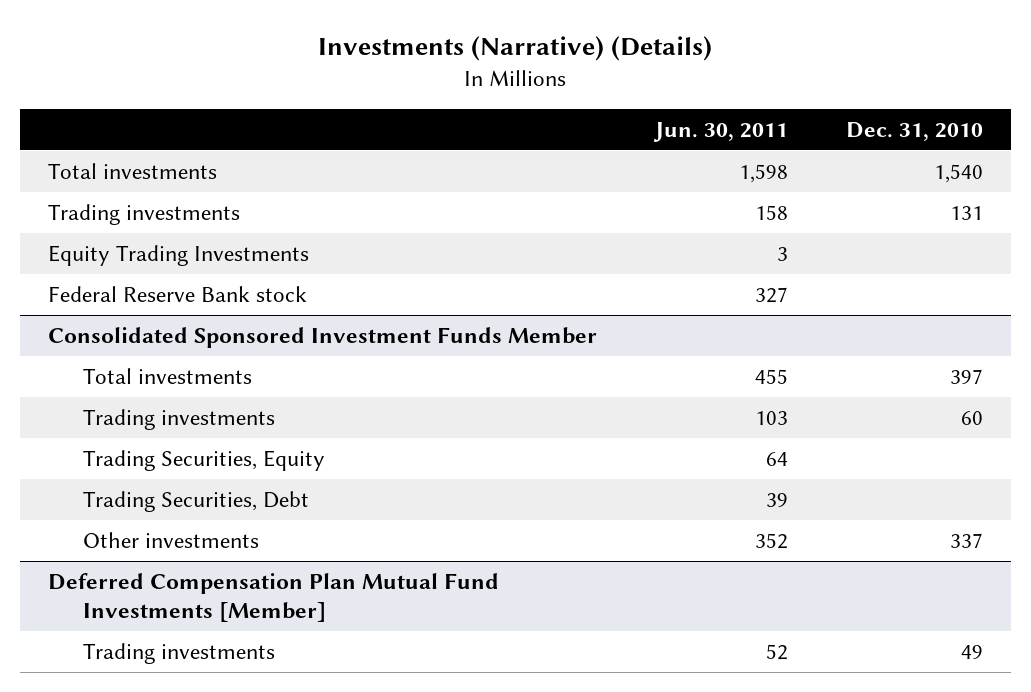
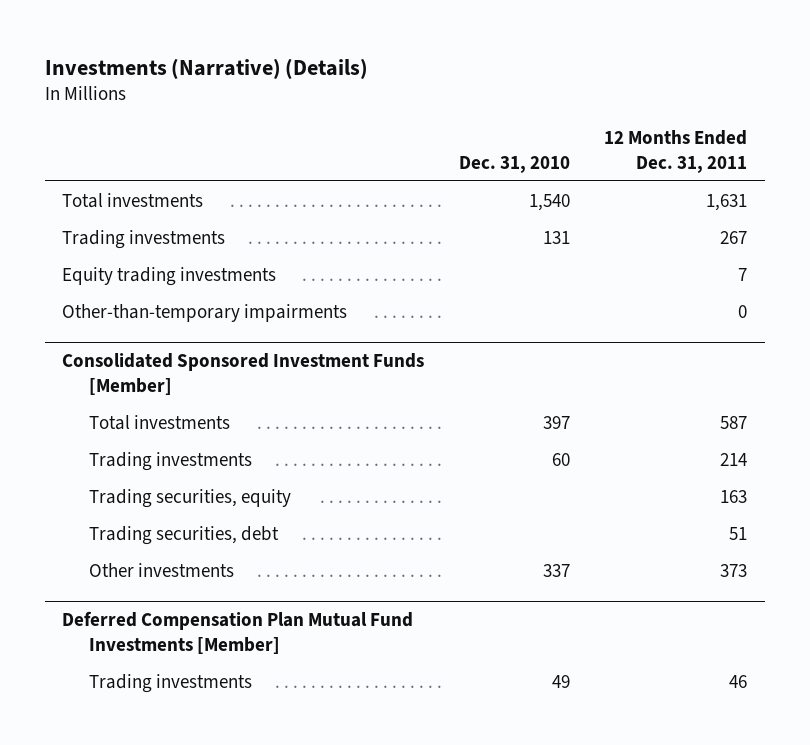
- | Jun. 30, 2011 | Dec. 31, 2010
+ | Dec. 31, 2010 | 12 Months Ended Dec. 31, 2011
- Equity Trading Investments | 3 |
- Federal Reserve Bank stock | 327 |
- Consolidated Sponsored Investment Funds Member
+ Equity trading investments | | 7
+ Other-than-temporary impairments | | 0
+ Consolidated Sponsored Investment Funds [Member]
- Trading Securities, Equity | 64 |
- Trading Securities, Debt | 39 |
+ Trading securities, equity | | 163
+ Trading securities, debt | | 51

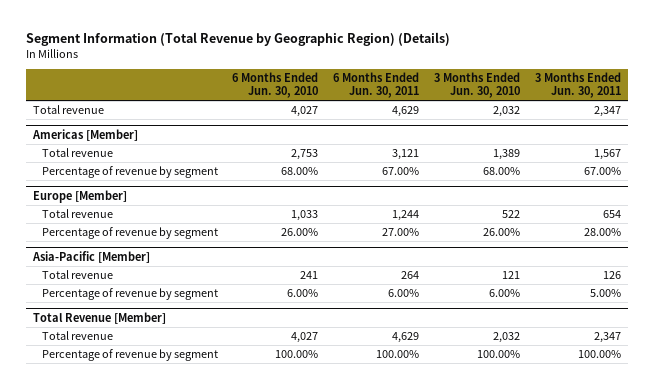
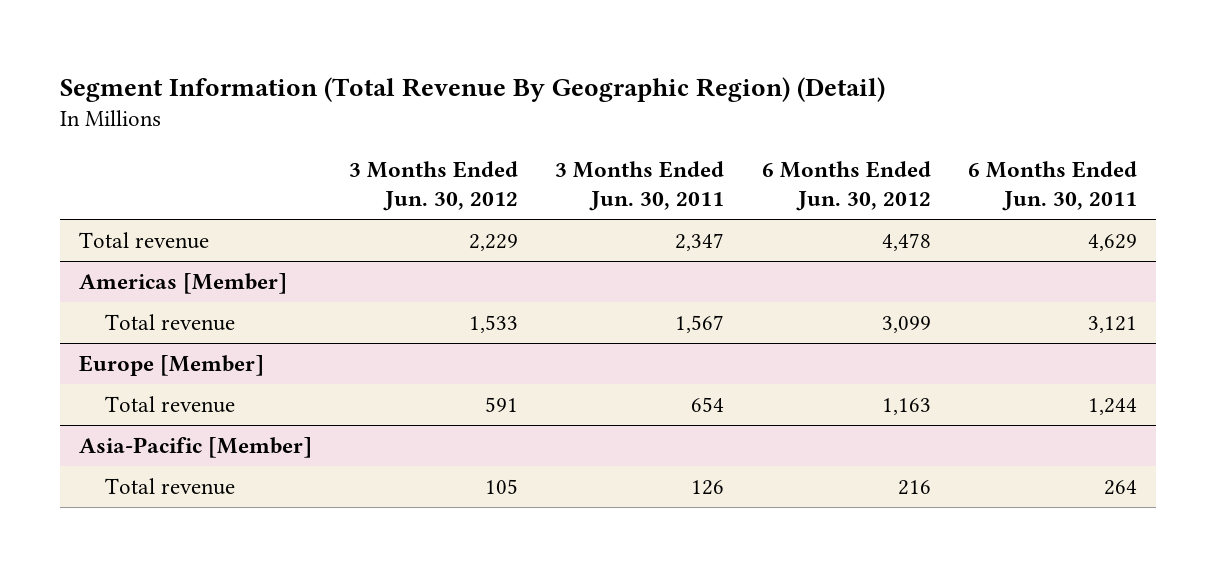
- Segment Information (Total Revenue by Geographic Region) (Details)
+ Segment Information (Total Revenue By Geographic Region) (Detail)
- | 6 Months Ended Jun. 30, 2010 | 6 Months Ended Jun. 30, 2011 | 3 Months Ended Jun. 30, 2010 | 3 Months Ended Jun. 30, 2011
+ | 3 Months Ended Jun. 30, 2012 | 3 Months Ended Jun. 30, 2011 | 6 Months Ended Jun. 30, 2012 | 6 Months Ended Jun. 30, 2011
@ Americas [Member]
- Percentage of revenue by segment | 68.00% | 67.00% | 68.00% | 67.00%
@ Europe [Member]
- Percentage of revenue by segment | 26.00% | 27.00% | 26.00% | 28.00%
@ Asia-Pacific [Member]
- Percentage of revenue by segment | 6.00% | 6.00% | 6.00% | 5.00%
- Total Revenue [Member]
- Total revenue | 4,027 | 4,629 | 2,032 | 2,347
- Percentage of revenue by segment | 100.00% | 100.00% | 100.00% | 100.00%

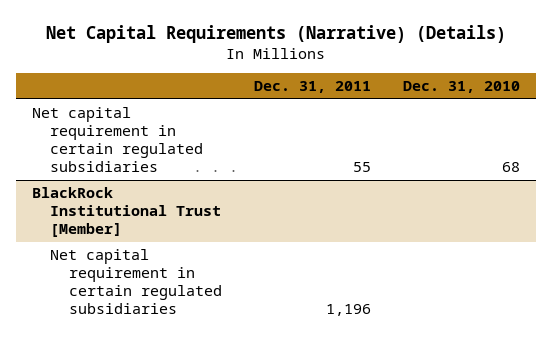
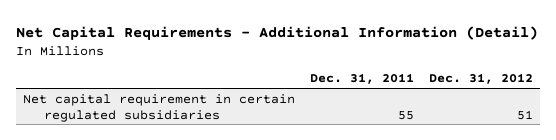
- Net Capital Requirements (Narrative) (Details)
+ Net Capital Requirements - Additional Information (Detail)
- | Dec. 31, 2011 | Dec. 31, 2010
+ | Dec. 31, 2011 | Dec. 31, 2012
- BlackRock Institutional Trust [Member]
- Net capital requirement in certain regulated subsidiaries | 1,196 |

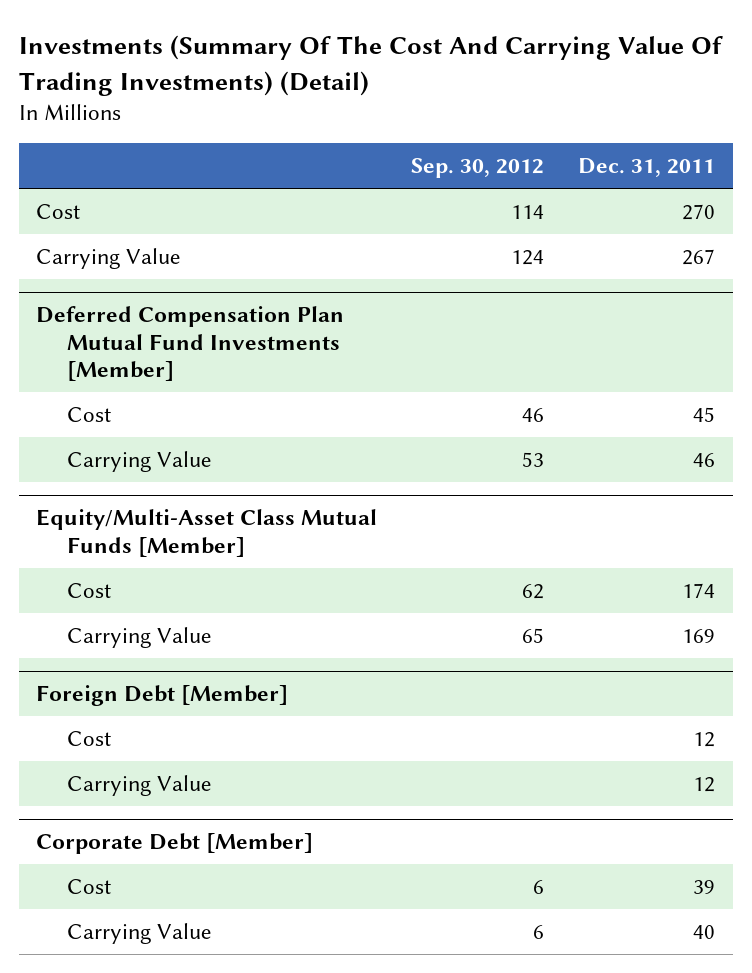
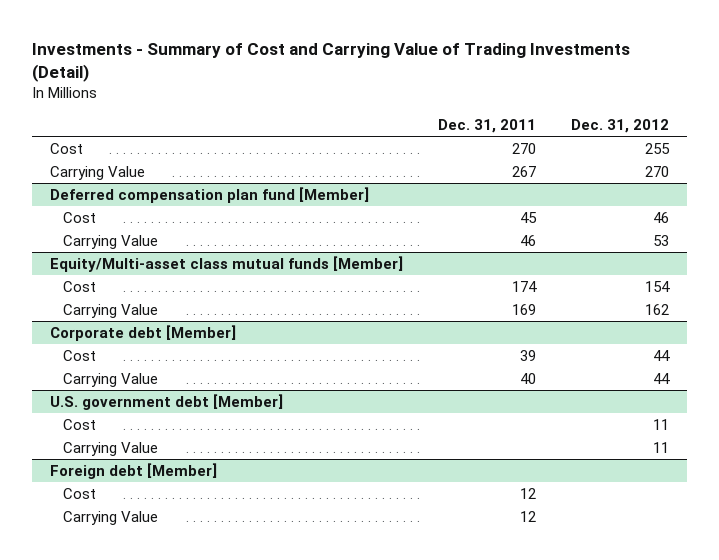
- Investments (Summary Of The Cost And Carrying Value Of Trading Investments) (Detail)
+ Investments - Summary of Cost and Carrying Value of Trading Investments (Detail)
- | Sep. 30, 2012 | Dec. 31, 2011
+ | Dec. 31, 2011 | Dec. 31, 2012
- Deferred Compensation Plan Mutual Fund Investments [Member]
+ Deferred compensation plan fund [Member]
- Equity/Multi-Asset Class Mutual Funds [Member]
+ Equity/Multi-asset class mutual funds [Member]
- Foreign Debt [Member]
- Cost | | 12
- Carrying Value | | 12
- Corporate Debt [Member]
+ Corporate debt [Member]
+ U.S. government debt [Member]
+ Cost | | 11
+ Carrying Value | | 11
+ Foreign debt [Member]
+ Cost | 12 |
+ Carrying Value | 12 |

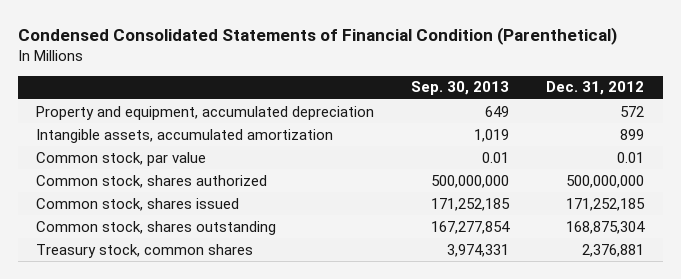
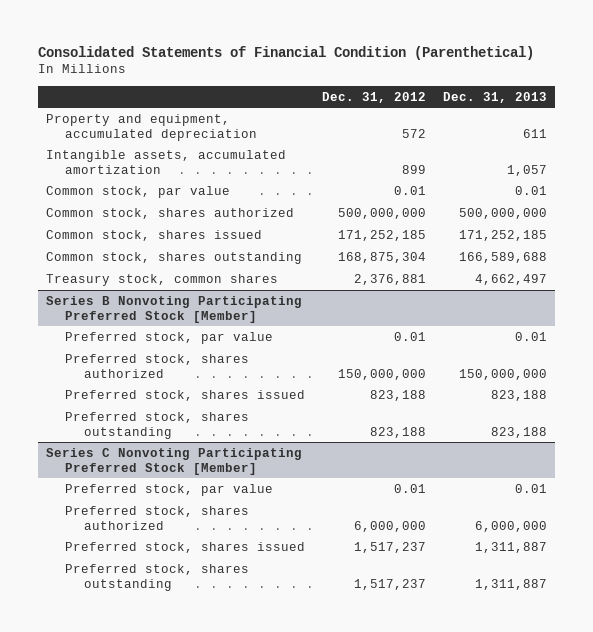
- Condensed Consolidated Statements of Financial Condition (Parenthetical)
+ Consolidated Statements of Financial Condition (Parenthetical)
- | Sep. 30, 2013 | Dec. 31, 2012
+ | Dec. 31, 2012 | Dec. 31, 2013
+ Series B Nonvoting Participating Preferred Stock [Member]
+ Preferred stock, par value | 0.01 | 0.01
+ Preferred stock, shares authorized | 150,000,000 | 150,000,000
+ Preferred stock, shares issued | 823,188 | 823,188
+ Preferred stock, shares outstanding | 823,188 | 823,188
+ Series C Nonvoting Participating Preferred Stock [Member]
+ Preferred stock, par value | 0.01 | 0.01
+ Preferred stock, shares authorized | 6,000,000 | 6,000,000
+ Preferred stock, shares issued | 1,517,237 | 1,311,887
+ Preferred stock, shares outstanding | 1,517,237 | 1,311,887

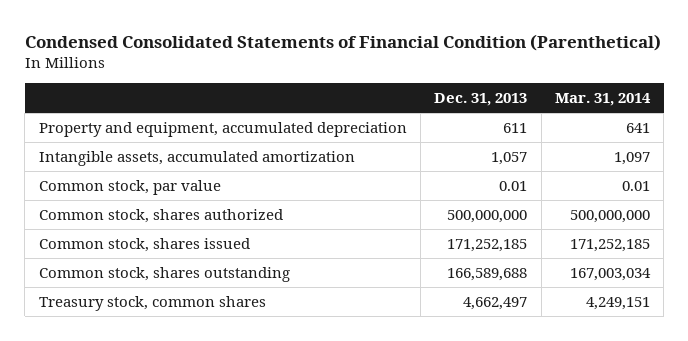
- Consolidated Statements of Financial Condition (Parenthetical)
+ Condensed Consolidated Statements of Financial Condition (Parenthetical)
- | Dec. 31, 2012 | Dec. 31, 2013
+ | Dec. 31, 2013 | Mar. 31, 2014
- Series B Nonvoting Participating Preferred Stock [Member]
- Preferred stock, par value | 0.01 | 0.01
- Preferred stock, shares authorized | 150,000,000 | 150,000,000
- Preferred stock, shares issued | 823,188 | 823,188
- Preferred stock, shares outstanding | 823,188 | 823,188
- Series C Nonvoting Participating Preferred Stock [Member]
- Preferred stock, par value | 0.01 | 0.01
- Preferred stock, shares authorized | 6,000,000 | 6,000,000
- Preferred stock, shares issued | 1,517,237 | 1,311,887
- Preferred stock, shares outstanding | 1,517,237 | 1,311,887

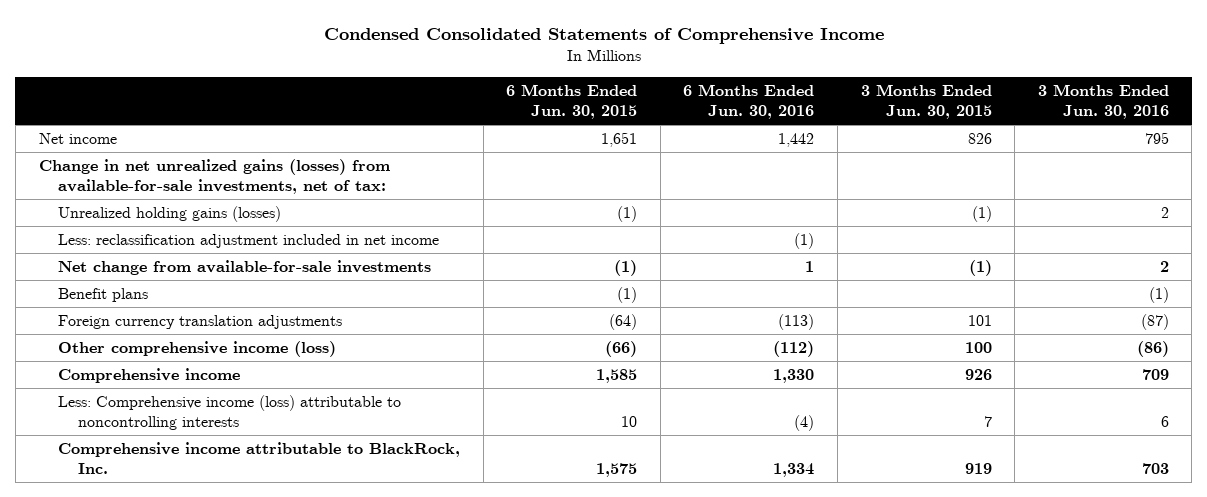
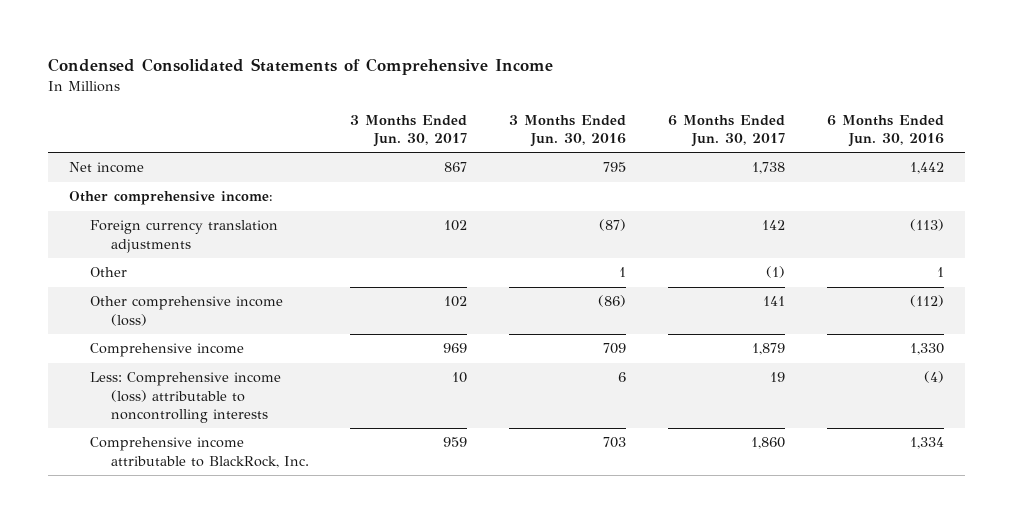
- | 6 Months Ended Jun. 30, 2015 | 6 Months Ended Jun. 30, 2016 | 3 Months Ended Jun. 30, 2015 | 3 Months Ended Jun. 30, 2016
+ | 3 Months Ended Jun. 30, 2017 | 3 Months Ended Jun. 30, 2016 | 6 Months Ended Jun. 30, 2017 | 6 Months Ended Jun. 30, 2016
- Change in net unrealized gains (losses) from available-for-sale investments, net of tax:
- Unrealized holding gains (losses) | (1) | | (1) | 2
- Less: reclassification adjustment included in net income | | (1) | |
- Net change from available-for-sale investments | (1) | 1 | (1) | 2
- Benefit plans | (1) | | | (1)
+ Other comprehensive income:
+ Other | | 1 | (1) | 1

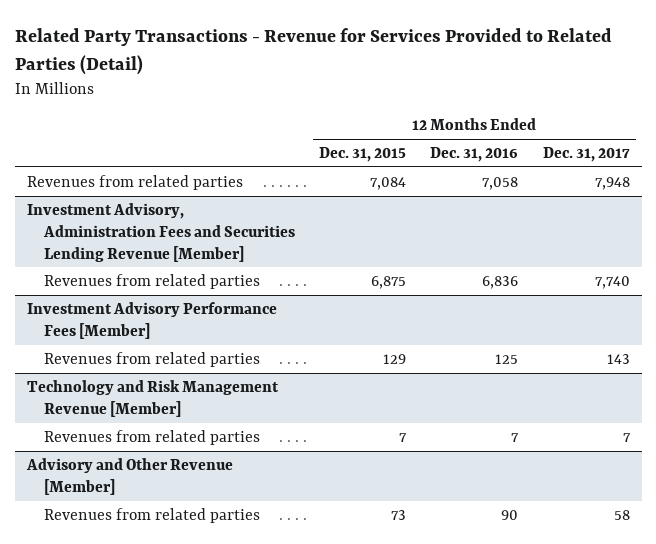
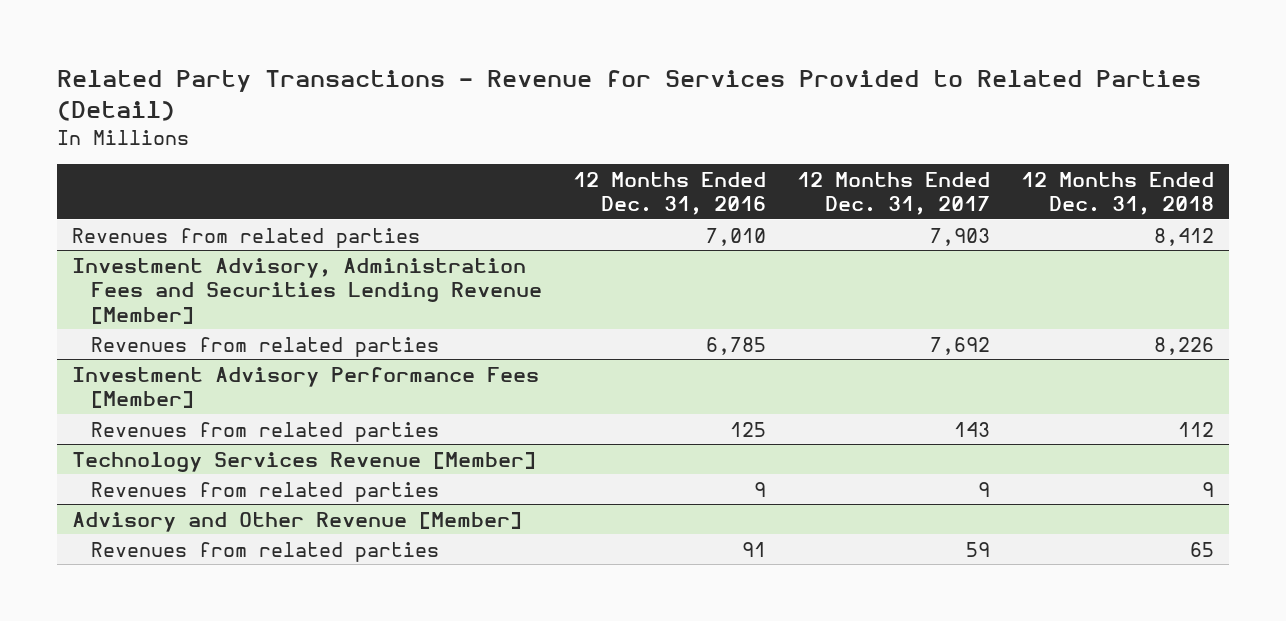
- | 12 Months Ended Dec. 31, 2015 | 12 Months Ended Dec. 31, 2016 | 12 Months Ended Dec. 31, 2017
+ | 12 Months Ended Dec. 31, 2016 | 12 Months Ended Dec. 31, 2017 | 12 Months Ended Dec. 31, 2018
- Revenues from related parties | 7,084 | 7,058 | 7,948
+ Revenues from related parties | 7,010 | 7,903 | 8,412
@ Investment Advisory, Administration Fees and Securities Lending Revenue [Member]
- Revenues from related parties | 6,875 | 6,836 | 7,740
+ Revenues from related parties | 6,785 | 7,692 | 8,226
- Technology and Risk Management Revenue [Member]
- Revenues from related parties | 7 | 7 | 7
+ Technology Services Revenue [Member]
+ Revenues from related parties | 9 | 9 | 9
@ Advisory and Other Revenue [Member]
- Revenues from related parties | 73 | 90 | 58
+ Revenues from related parties | 91 | 59 | 65

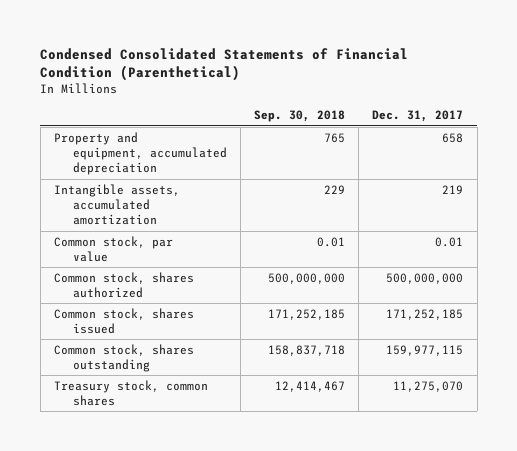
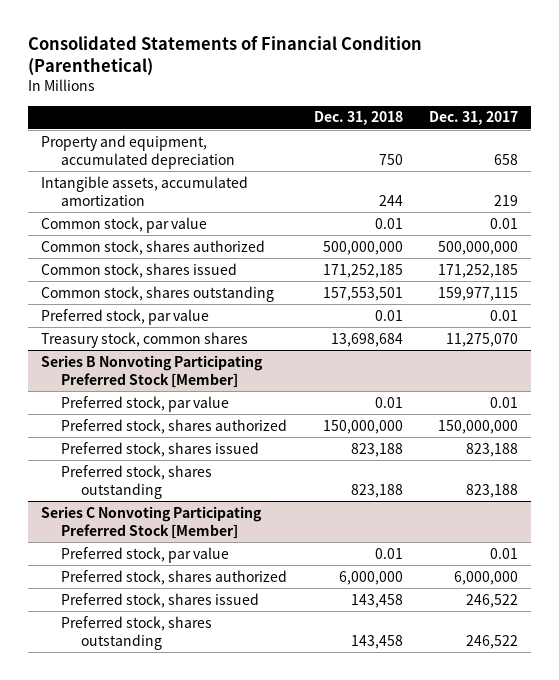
- Condensed Consolidated Statements of Financial Condition (Parenthetical)
+ Consolidated Statements of Financial Condition (Parenthetical)
- | Sep. 30, 2018 | Dec. 31, 2017
+ | Dec. 31, 2018 | Dec. 31, 2017
+ Preferred stock, par value | 0.01 | 0.01
+ Series B Nonvoting Participating Preferred Stock [Member]
+ Preferred stock, par value | 0.01 | 0.01
+ Preferred stock, shares authorized | 150,000,000 | 150,000,000
+ Preferred stock, shares issued | 823,188 | 823,188
+ Preferred stock, shares outstanding | 823,188 | 823,188
+ Series C Nonvoting Participating Preferred Stock [Member]
+ Preferred stock, par value | 0.01 | 0.01
+ Preferred stock, shares authorized | 6,000,000 | 6,000,000
+ Preferred stock, shares issued | 143,458 | 246,522
+ Preferred stock, shares outstanding | 143,458 | 246,522

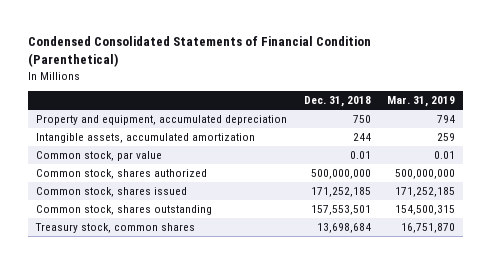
- Consolidated Statements of Financial Condition (Parenthetical)
+ Condensed Consolidated Statements of Financial Condition (Parenthetical)
- | Dec. 31, 2018 | Dec. 31, 2017
+ | Dec. 31, 2018 | Mar. 31, 2019
- Preferred stock, par value | 0.01 | 0.01
- Series B Nonvoting Participating Preferred Stock [Member]
- Preferred stock, par value | 0.01 | 0.01
- Preferred stock, shares authorized | 150,000,000 | 150,000,000
- Preferred stock, shares issued | 823,188 | 823,188
- Preferred stock, shares outstanding | 823,188 | 823,188
- Series C Nonvoting Participating Preferred Stock [Member]
- Preferred stock, par value | 0.01 | 0.01
- Preferred stock, shares authorized | 6,000,000 | 6,000,000
- Preferred stock, shares issued | 143,458 | 246,522
- Preferred stock, shares outstanding | 143,458 | 246,522

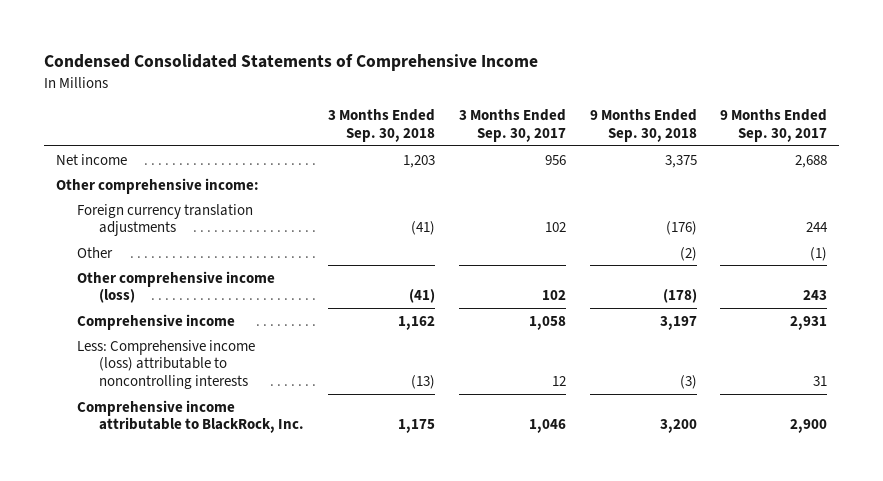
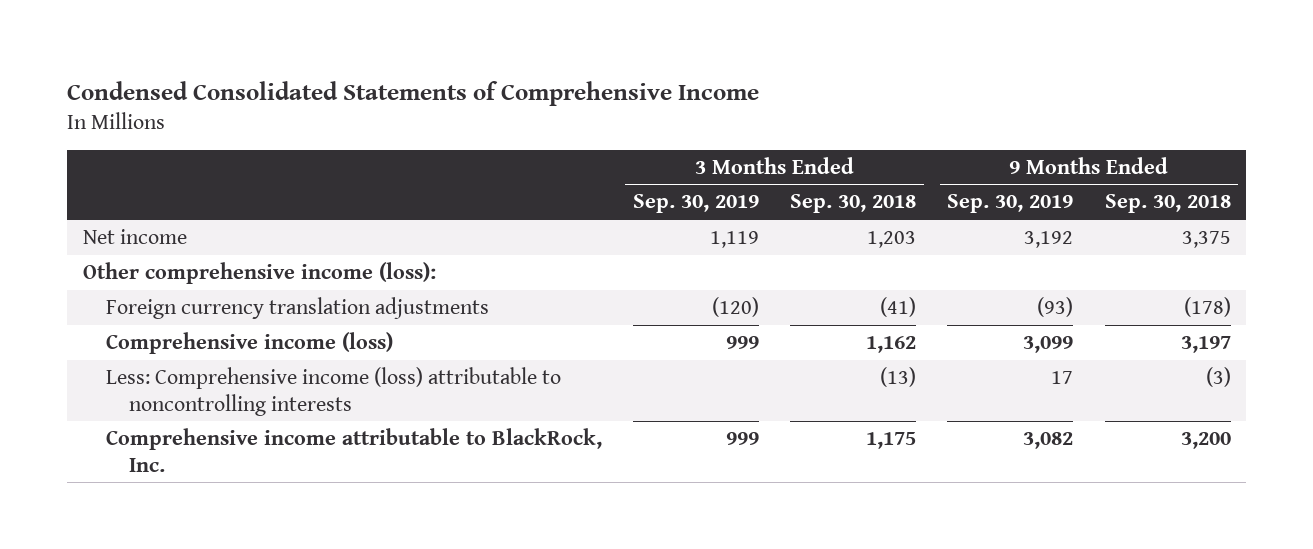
- | 3 Months Ended Sep. 30, 2018 | 3 Months Ended Sep. 30, 2017 | 9 Months Ended Sep. 30, 2018 | 9 Months Ended Sep. 30, 2017
+ | 3 Months Ended Sep. 30, 2019 | 3 Months Ended Sep. 30, 2018 | 9 Months Ended Sep. 30, 2019 | 9 Months Ended Sep. 30, 2018
- Other comprehensive income:
- Foreign currency translation adjustments | (41) | 102 | (176) | 244
- Other | | | (2) | (1)
- Other comprehensive income (loss) | (41) | 102 | (178) | 243
- Comprehensive income | 1,162 | 1,058 | 3,197 | 2,931
+ Other comprehensive income (loss):
+ Foreign currency translation adjustments | (120) | (41) | (93) | (178)
+ Comprehensive income (loss) | 999 | 1,162 | 3,099 | 3,197

